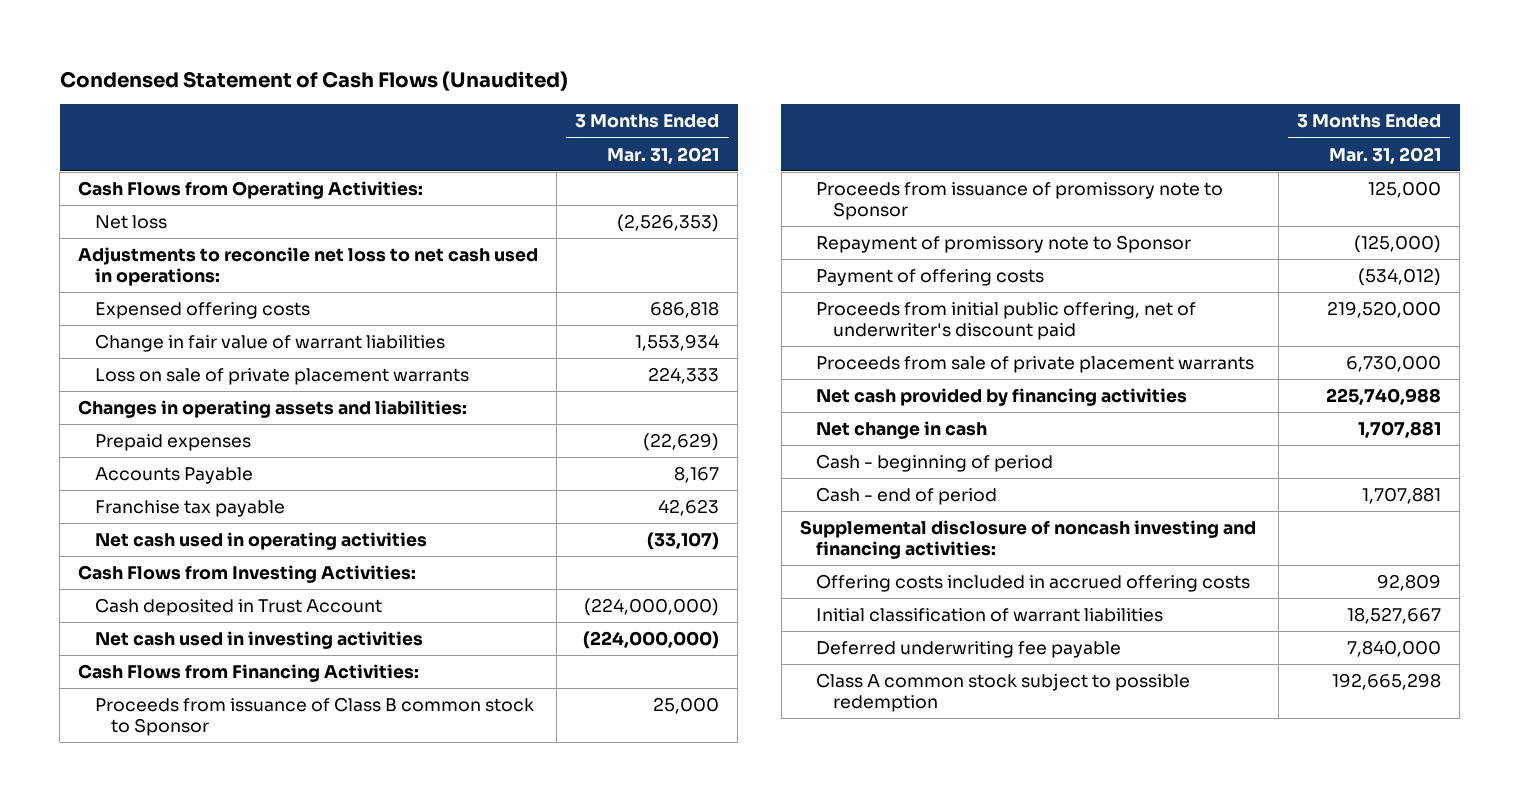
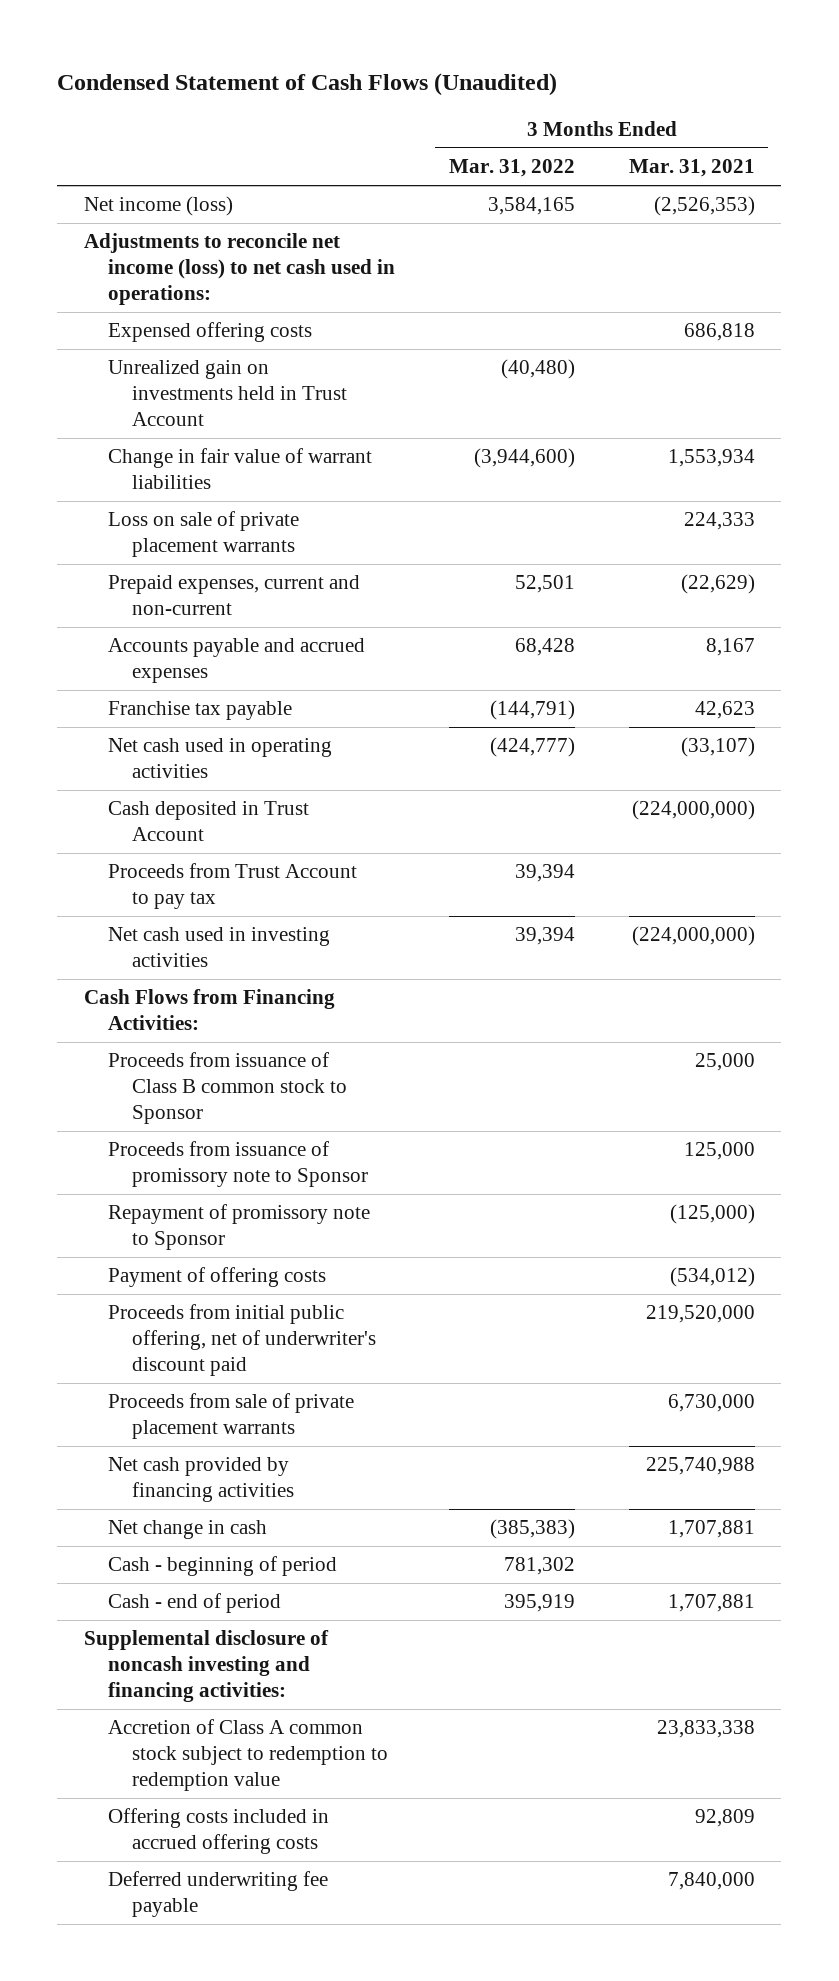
- | 3 Months Ended Mar. 31, 2021
+ | 3 Months Ended Mar. 31, 2022 | 3 Months Ended Mar. 31, 2021
- Cash Flows from Operating Activities:
- Net loss | (2,526,353)
- Adjustments to reconcile net loss to net cash used in operations:
+ Net income (loss) | 3,584,165 | (2,526,353)
+ Adjustments to reconcile net income (loss) to net cash used in operations:
+ Unrealized gain on investments held in Trust Account | (40,480) |
- Changes in operating assets and liabilities:
- Prepaid expenses | (22,629)
- Accounts Payable | 8,167
+ Prepaid expenses, current and non-current | 52,501 | (22,629)
+ Accounts payable and accrued expenses | 68,428 | 8,167
- Cash Flows from Investing Activities:
+ Proceeds from Trust Account to pay tax | 39,394 |
+ Accretion of Class A common stock subject to redemption to redemption value | | 23,833,338
- Initial classification of warrant liabilities | 18,527,667
- Class A common stock subject to possible redemption | 192,665,298

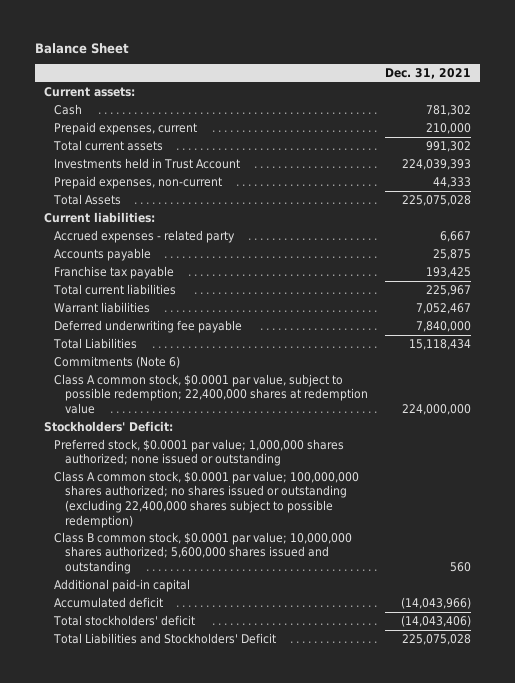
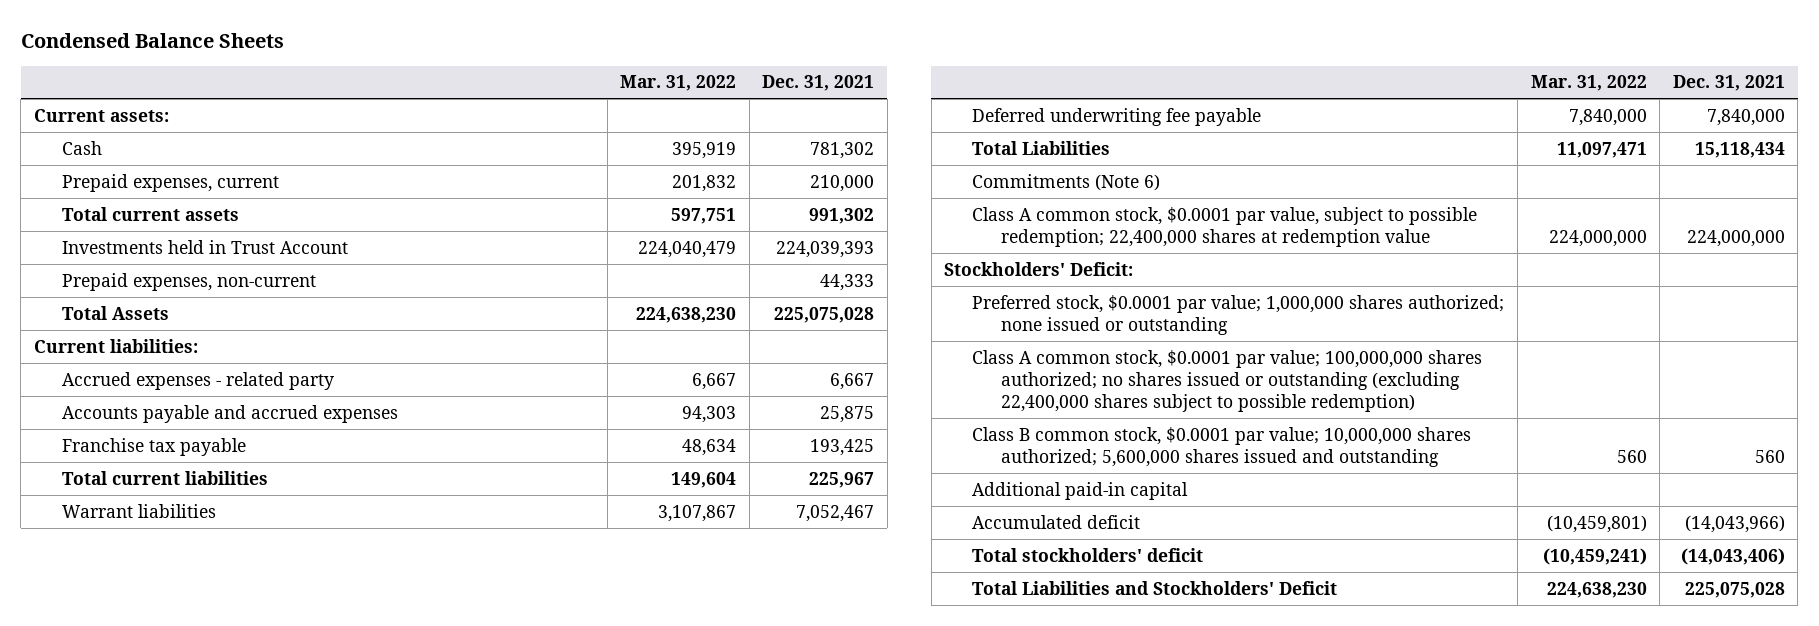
- Balance Sheet
+ Condensed Balance Sheets
- | Dec. 31, 2021
+ | Mar. 31, 2022 | Dec. 31, 2021
- Accounts payable | 25,875
+ Accounts payable and accrued expenses | 94,303 | 25,875

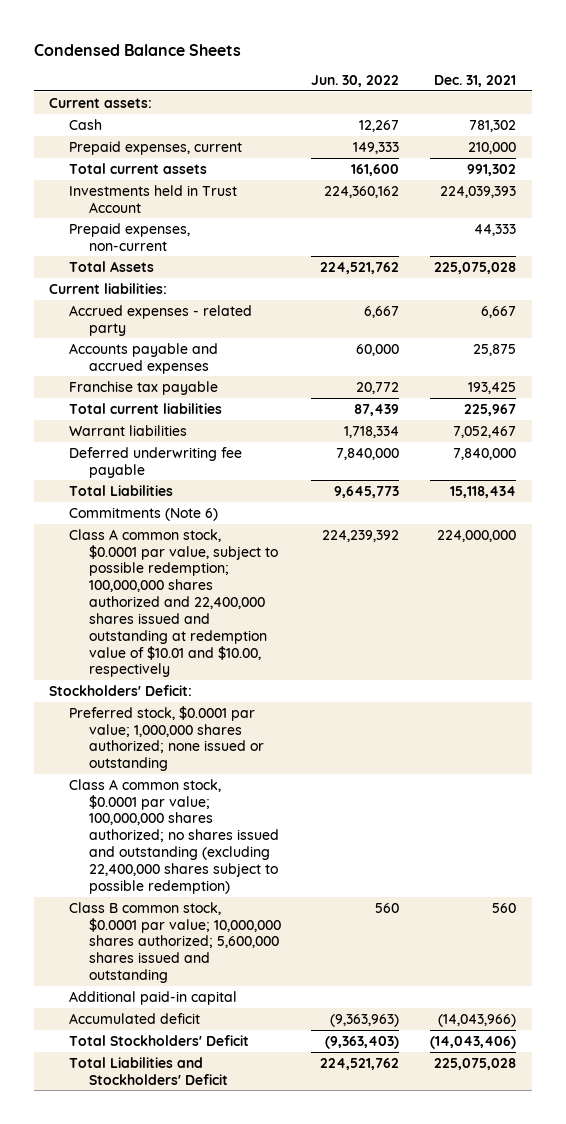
- | Mar. 31, 2022 | Dec. 31, 2021
+ | Jun. 30, 2022 | Dec. 31, 2021
- Class A common stock, $0.0001 par value, subject to possible redemption; 22,400,000 shares at redemption value | 224,000,000 | 224,000,000
+ Class A common stock, $0.0001 par value, subject to possible redemption; 100,000,000 shares authorized and 22,400,000 shares issued and outstanding at redemption value of $10.01 and $10.00, respectively | 224,239,392 | 224,000,000
- Class A common stock, $0.0001 par value; 100,000,000 shares authorized; no shares issued or outstanding (excluding 22,400,000 shares subject to possible redemption)
+ Class A common stock, $0.0001 par value; 100,000,000 shares authorized; no shares issued and outstanding (excluding 22,400,000 shares subject to possible redemption)
- Total stockholders' deficit | (10,459,241) | (14,043,406)
+ Total Stockholders' Deficit | (9,363,403) | (14,043,406)

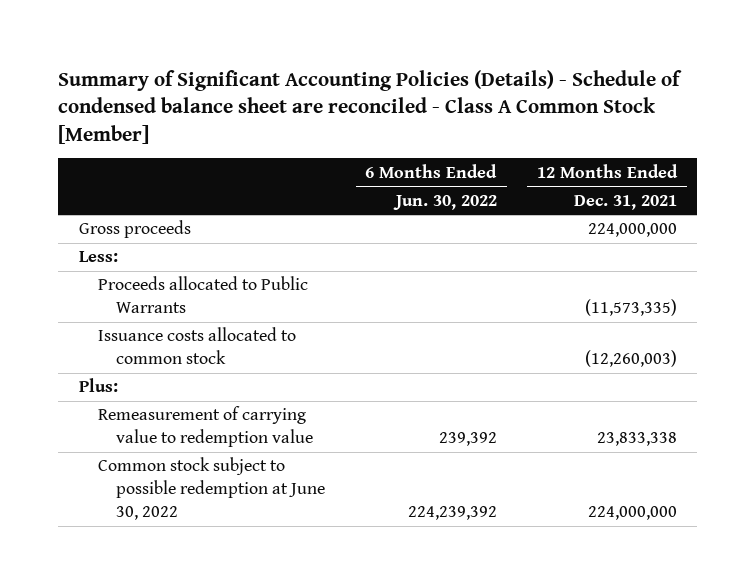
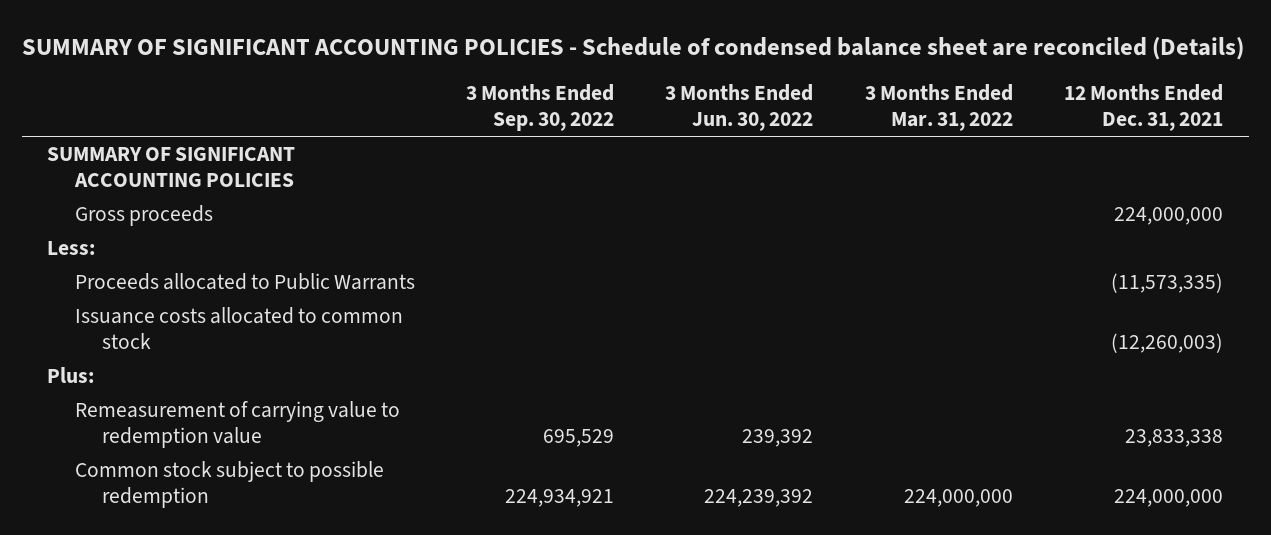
- Summary of Significant Accounting Policies (Details) - Schedule of condensed balance sheet are reconciled - Class A Common Stock [Member]
+ SUMMARY OF SIGNIFICANT ACCOUNTING POLICIES - Schedule of condensed balance sheet are reconciled (Details)
- | 6 Months Ended Jun. 30, 2022 | 12 Months Ended Dec. 31, 2021
+ | 3 Months Ended Sep. 30, 2022 | 3 Months Ended Jun. 30, 2022 | 3 Months Ended Mar. 31, 2022 | 12 Months Ended Dec. 31, 2021
+ SUMMARY OF SIGNIFICANT ACCOUNTING POLICIES
- Common stock subject to possible redemption at June 30, 2022 | 224,239,392 | 224,000,000
+ Common stock subject to possible redemption | 224,934,921 | 224,239,392 | 224,000,000 | 224,000,000

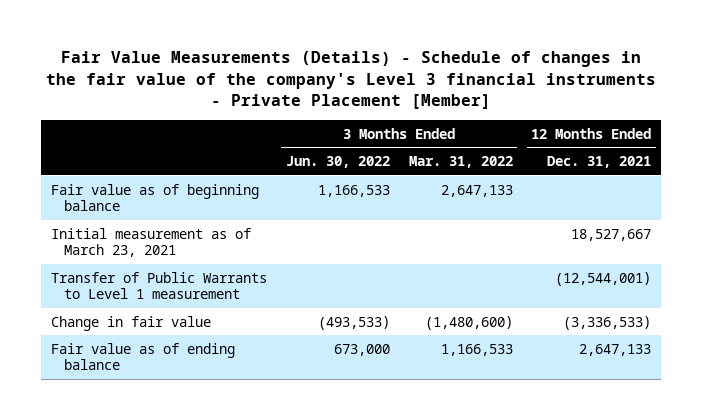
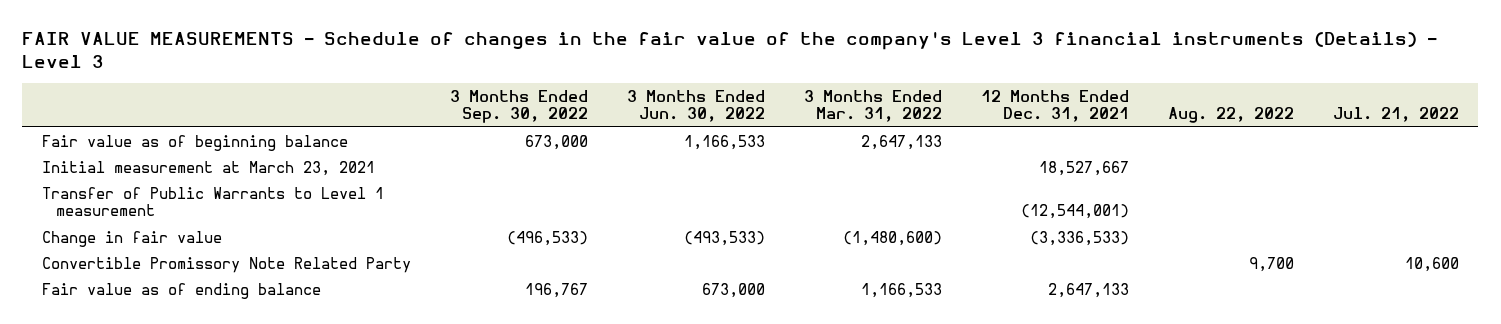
- Fair Value Measurements (Details) - Schedule of changes in the fair value of the company's Level 3 financial instruments - Private Placement [Member]
+ FAIR VALUE MEASUREMENTS - Schedule of changes in the fair value of the company's Level 3 financial instruments (Details) - Level 3
- | 3 Months Ended Jun. 30, 2022 | 3 Months Ended Mar. 31, 2022 | 12 Months Ended Dec. 31, 2021
+ | 3 Months Ended Sep. 30, 2022 | 3 Months Ended Jun. 30, 2022 | 3 Months Ended Mar. 31, 2022 | 12 Months Ended Dec. 31, 2021 | Aug. 22, 2022 | Jul. 21, 2022
- Initial measurement as of March 23, 2021 | | | 18,527,667
+ Initial measurement at March 23, 2021 | | | | 18,527,667 | |
+ Convertible Promissory Note Related Party | | | | | 9,700 | 10,600

